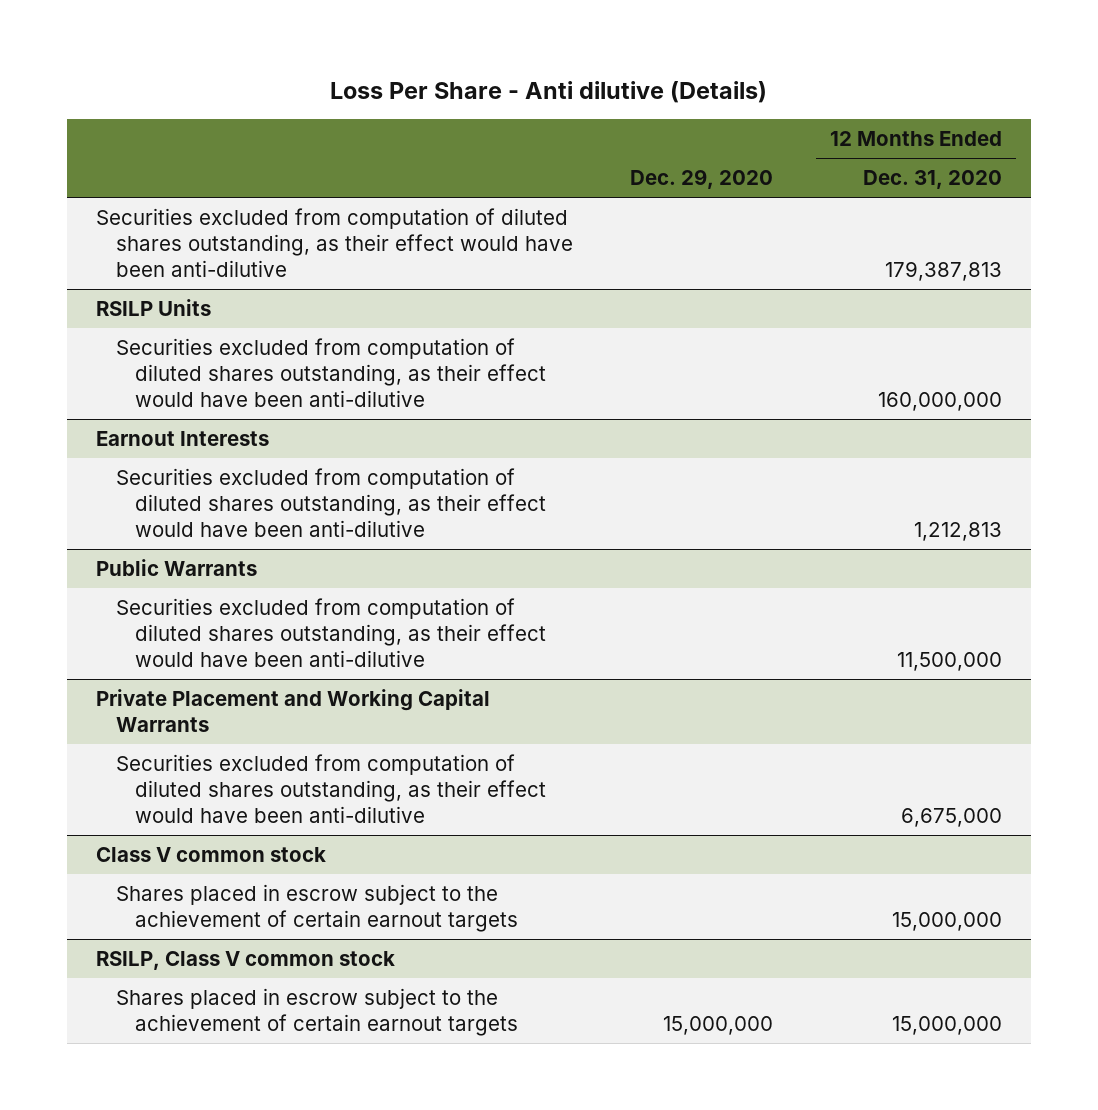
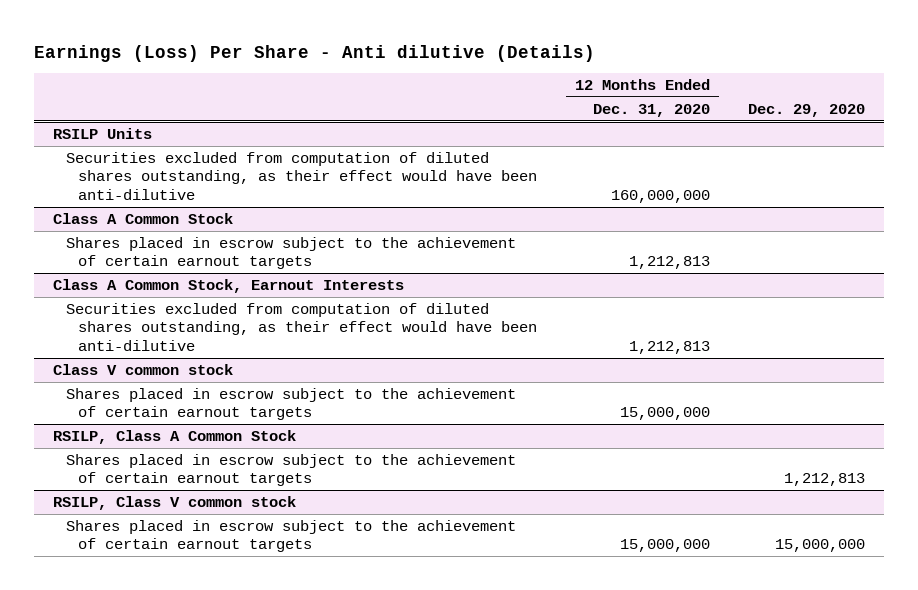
- Loss Per Share - Anti dilutive (Details)
+ Earnings (Loss) Per Share - Anti dilutive (Details)
- | Dec. 29, 2020 | 12 Months Ended Dec. 31, 2020
+ | 12 Months Ended Dec. 31, 2020 | Dec. 29, 2020
- Securities excluded from computation of diluted shares outstanding, as their effect would have been anti-dilutive | | 179,387,813
- Earnout Interests
+ Class A Common Stock
+ Shares placed in escrow subject to the achievement of certain earnout targets | 1,212,813 |
+ Class A Common Stock, Earnout Interests
- Public Warrants
- Securities excluded from computation of diluted shares outstanding, as their effect would have been anti-dilutive | | 11,500,000
- Private Placement and Working Capital Warrants
- Securities excluded from computation of diluted shares outstanding, as their effect would have been anti-dilutive | | 6,675,000
+ RSILP, Class A Common Stock
+ Shares placed in escrow subject to the achievement of certain earnout targets | | 1,212,813

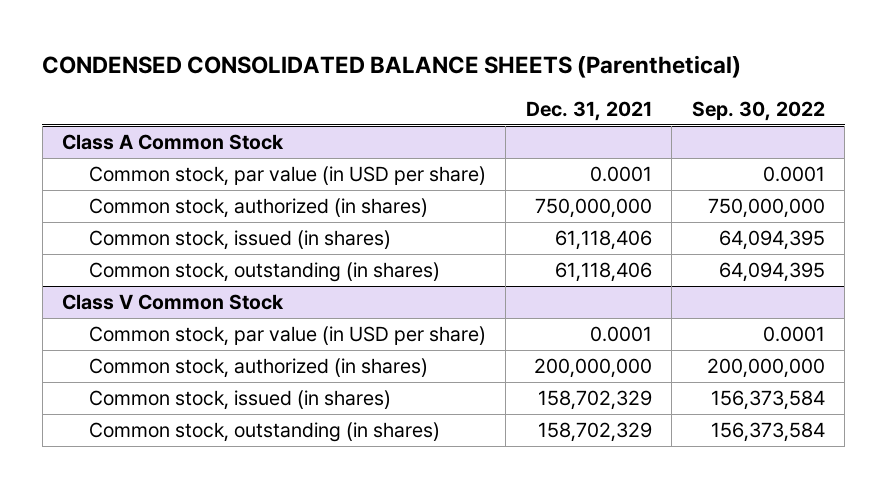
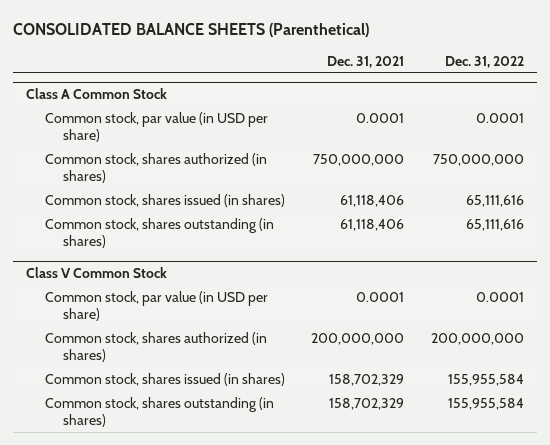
- CONDENSED CONSOLIDATED BALANCE SHEETS (Parenthetical)
+ CONSOLIDATED BALANCE SHEETS (Parenthetical)
- | Dec. 31, 2021 | Sep. 30, 2022
+ | Dec. 31, 2021 | Dec. 31, 2022
@ Class A Common Stock
- Common stock, authorized (in shares) | 750,000,000 | 750,000,000
- Common stock, issued (in shares) | 61,118,406 | 64,094,395
- Common stock, outstanding (in shares) | 61,118,406 | 64,094,395
+ Common stock, shares authorized (in shares) | 750,000,000 | 750,000,000
+ Common stock, shares issued (in shares) | 61,118,406 | 65,111,616
+ Common stock, shares outstanding (in shares) | 61,118,406 | 65,111,616
@ Class V Common Stock
- Common stock, authorized (in shares) | 200,000,000 | 200,000,000
- Common stock, issued (in shares) | 158,702,329 | 156,373,584
- Common stock, outstanding (in shares) | 158,702,329 | 156,373,584
+ Common stock, shares authorized (in shares) | 200,000,000 | 200,000,000
+ Common stock, shares issued (in shares) | 158,702,329 | 155,955,584
+ Common stock, shares outstanding (in shares) | 158,702,329 | 155,955,584

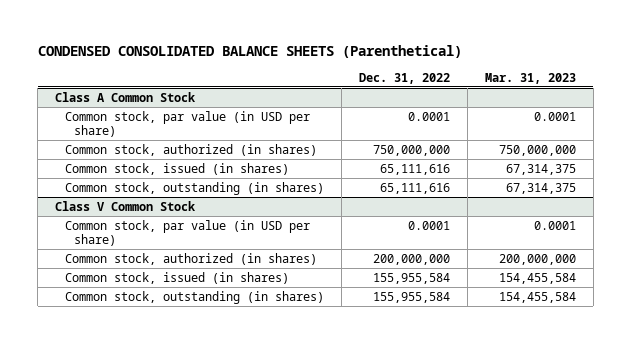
- CONSOLIDATED BALANCE SHEETS (Parenthetical)
+ CONDENSED CONSOLIDATED BALANCE SHEETS (Parenthetical)
- | Dec. 31, 2021 | Dec. 31, 2022
+ | Dec. 31, 2022 | Mar. 31, 2023
@ Class A Common Stock
- Common stock, shares authorized (in shares) | 750,000,000 | 750,000,000
- Common stock, shares issued (in shares) | 61,118,406 | 65,111,616
- Common stock, shares outstanding (in shares) | 61,118,406 | 65,111,616
+ Common stock, authorized (in shares) | 750,000,000 | 750,000,000
+ Common stock, issued (in shares) | 65,111,616 | 67,314,375
+ Common stock, outstanding (in shares) | 65,111,616 | 67,314,375
@ Class V Common Stock
- Common stock, shares authorized (in shares) | 200,000,000 | 200,000,000
- Common stock, shares issued (in shares) | 158,702,329 | 155,955,584
- Common stock, shares outstanding (in shares) | 158,702,329 | 155,955,584
+ Common stock, authorized (in shares) | 200,000,000 | 200,000,000
+ Common stock, issued (in shares) | 155,955,584 | 154,455,584
+ Common stock, outstanding (in shares) | 155,955,584 | 154,455,584

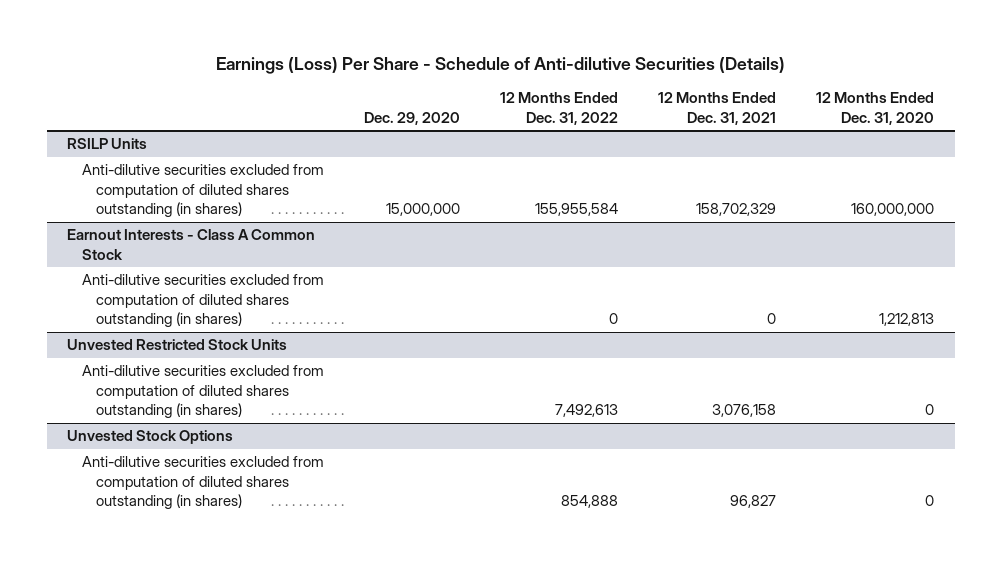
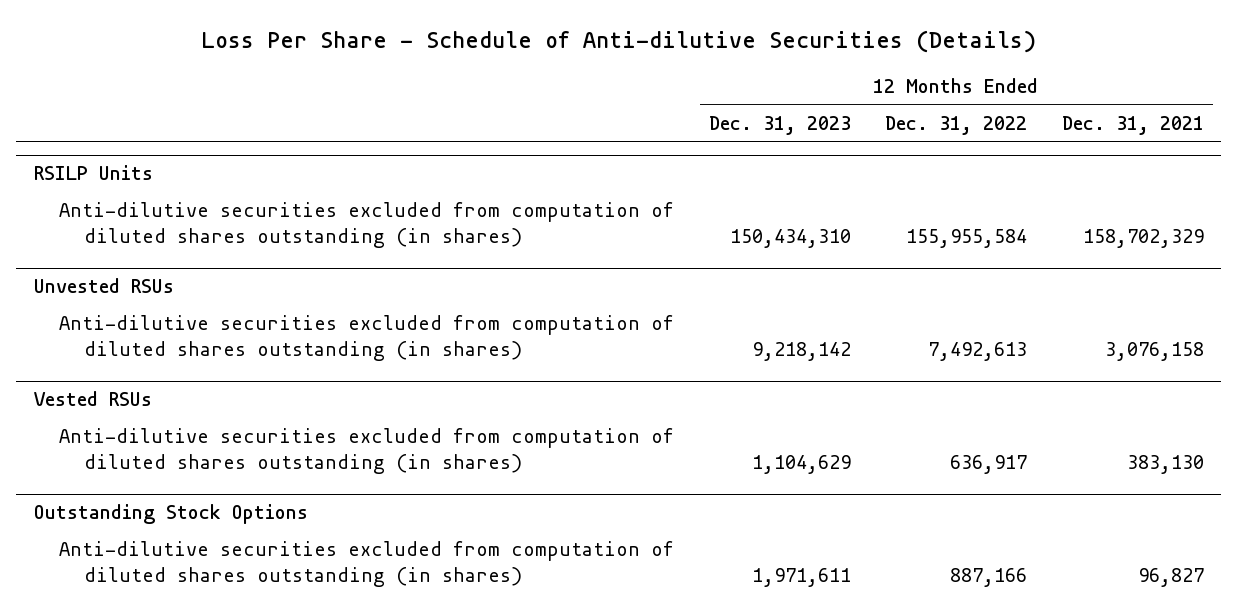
- Earnings (Loss) Per Share - Schedule of Anti-dilutive Securities (Details)
+ Loss Per Share - Schedule of Anti-dilutive Securities (Details)
- | Dec. 29, 2020 | 12 Months Ended Dec. 31, 2022 | 12 Months Ended Dec. 31, 2021 | 12 Months Ended Dec. 31, 2020
+ | 12 Months Ended Dec. 31, 2023 | 12 Months Ended Dec. 31, 2022 | 12 Months Ended Dec. 31, 2021
- Earnout Interests - Class A Common Stock
- Anti-dilutive securities excluded from computation of diluted shares outstanding (in shares) | | 0 | 0 | 1,212,813
- Unvested Restricted Stock Units
+ Unvested RSUs
- Unvested Stock Options
- Anti-dilutive securities excluded from computation of diluted shares outstanding (in shares) | | 854,888 | 96,827 | 0
+ Vested RSUs
+ Anti-dilutive securities excluded from computation of diluted shares outstanding (in shares) | 1,104,629 | 636,917 | 383,130
+ Outstanding Stock Options
+ Anti-dilutive securities excluded from computation of diluted shares outstanding (in shares) | 1,971,611 | 887,166 | 96,827

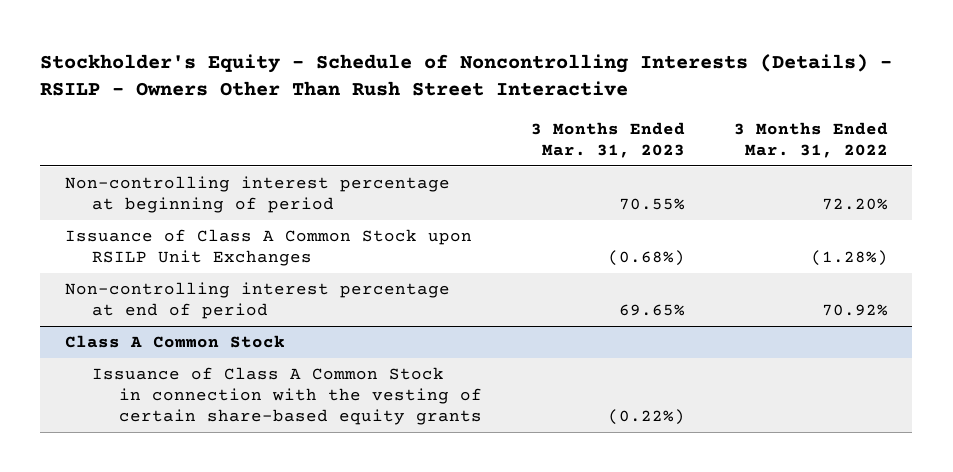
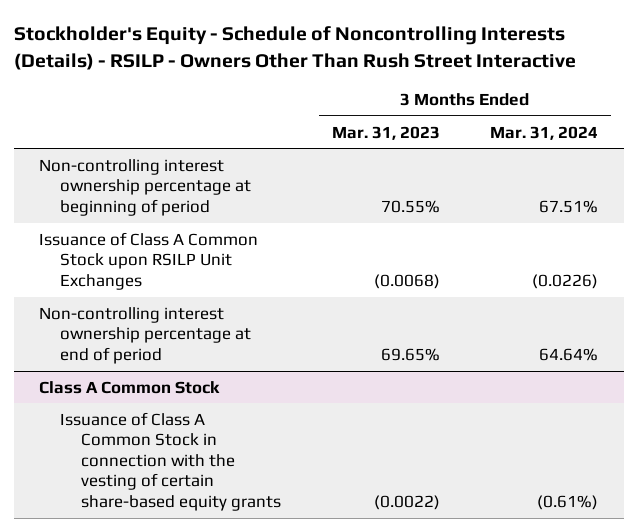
- | 3 Months Ended Mar. 31, 2023 | 3 Months Ended Mar. 31, 2022
+ | 3 Months Ended Mar. 31, 2023 | 3 Months Ended Mar. 31, 2024
- Non-controlling interest percentage at beginning of period | 70.55% | 72.20%
- Issuance of Class A Common Stock upon RSILP Unit Exchanges | (0.68%) | (1.28%)
- Non-controlling interest percentage at end of period | 69.65% | 70.92%
+ Non-controlling interest ownership percentage at beginning of period | 70.55% | 67.51%
+ Issuance of Class A Common Stock upon RSILP Unit Exchanges | (0.0068) | (0.0226)
+ Non-controlling interest ownership percentage at end of period | 69.65% | 64.64%
@ Class A Common Stock
- Issuance of Class A Common Stock in connection with the vesting of certain share-based equity grants | (0.22%) |
+ Issuance of Class A Common Stock in connection with the vesting of certain share-based equity grants | (0.0022) | (0.61%)

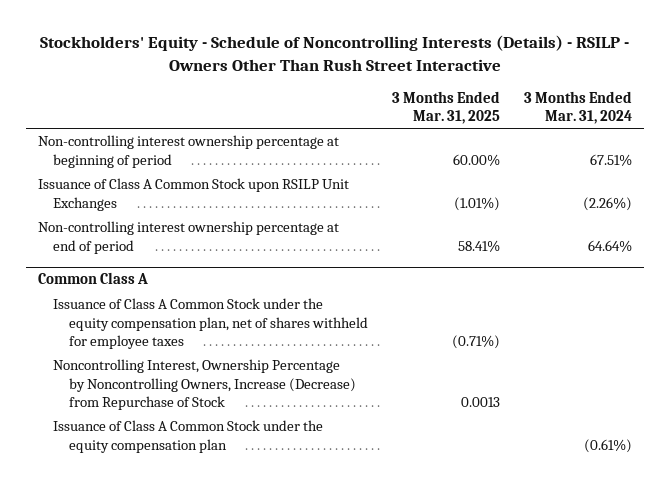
- Stockholder's Equity - Schedule of Noncontrolling Interests (Details) - RSILP - Owners Other Than Rush Street Interactive
+ Stockholders' Equity - Schedule of Noncontrolling Interests (Details) - RSILP - Owners Other Than Rush Street Interactive
- | 3 Months Ended Mar. 31, 2023 | 3 Months Ended Mar. 31, 2024
+ | 3 Months Ended Mar. 31, 2025 | 3 Months Ended Mar. 31, 2024
- Issuance of Class A Common Stock upon RSILP Unit Exchanges | (0.0068) | (0.0226)
+ Issuance of Class A Common Stock upon RSILP Unit Exchanges | (1.01%) | (2.26%)
- Class A Common Stock
- Issuance of Class A Common Stock in connection with the vesting of certain share-based equity grants | (0.0022) | (0.61%)
+ Common Class A
+ Issuance of Class A Common Stock under the equity compensation plan, net of shares withheld for employee taxes | (0.71%) |
+ Noncontrolling Interest, Ownership Percentage by Noncontrolling Owners, Increase (Decrease) from Repurchase of Stock | 0.0013 |
+ Issuance of Class A Common Stock under the equity compensation plan | | (0.61%)

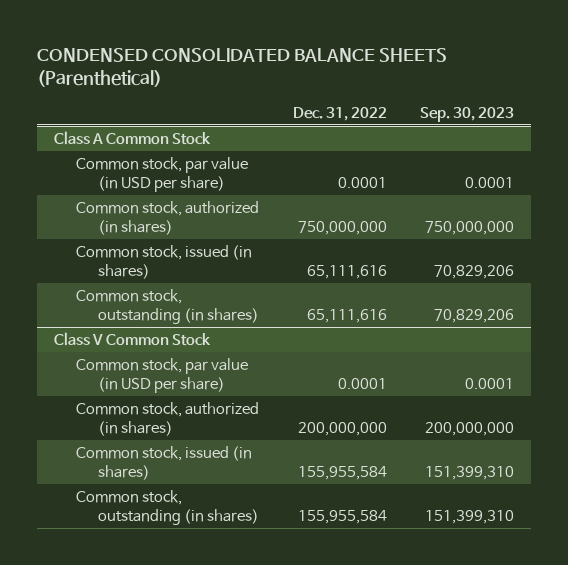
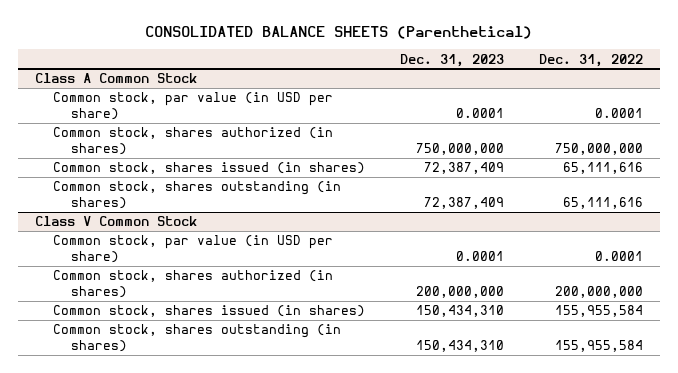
- CONDENSED CONSOLIDATED BALANCE SHEETS (Parenthetical)
+ CONSOLIDATED BALANCE SHEETS (Parenthetical)
- | Dec. 31, 2022 | Sep. 30, 2023
+ | Dec. 31, 2023 | Dec. 31, 2022
@ Class A Common Stock
- Common stock, authorized (in shares) | 750,000,000 | 750,000,000
- Common stock, issued (in shares) | 65,111,616 | 70,829,206
- Common stock, outstanding (in shares) | 65,111,616 | 70,829,206
+ Common stock, shares authorized (in shares) | 750,000,000 | 750,000,000
+ Common stock, shares issued (in shares) | 72,387,409 | 65,111,616
+ Common stock, shares outstanding (in shares) | 72,387,409 | 65,111,616
@ Class V Common Stock
- Common stock, authorized (in shares) | 200,000,000 | 200,000,000
- Common stock, issued (in shares) | 155,955,584 | 151,399,310
- Common stock, outstanding (in shares) | 155,955,584 | 151,399,310
+ Common stock, shares authorized (in shares) | 200,000,000 | 200,000,000
+ Common stock, shares issued (in shares) | 150,434,310 | 155,955,584
+ Common stock, shares outstanding (in shares) | 150,434,310 | 155,955,584

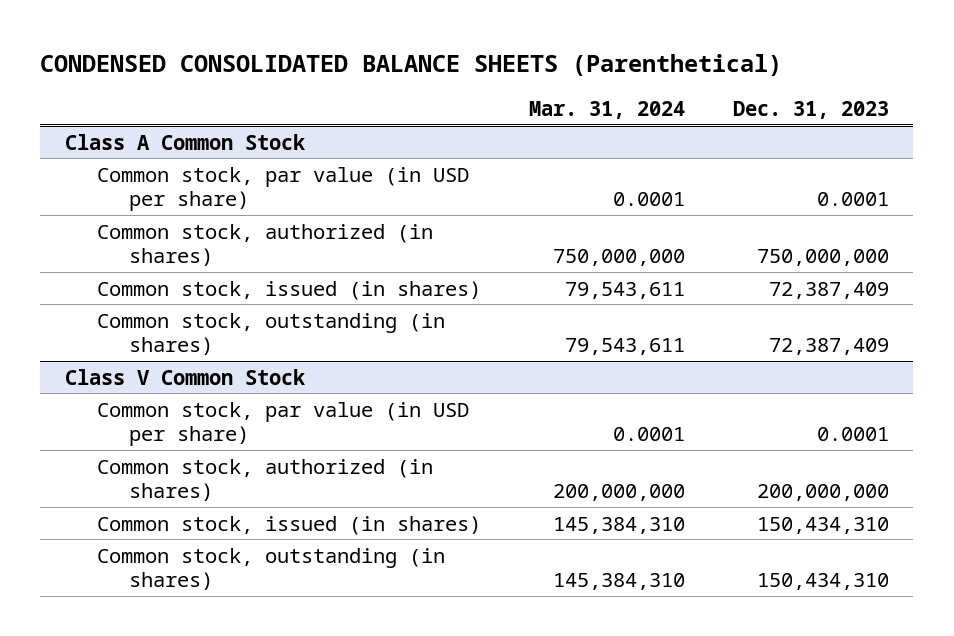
- CONSOLIDATED BALANCE SHEETS (Parenthetical)
+ CONDENSED CONSOLIDATED BALANCE SHEETS (Parenthetical)
- | Dec. 31, 2023 | Dec. 31, 2022
+ | Mar. 31, 2024 | Dec. 31, 2023
@ Class A Common Stock
- Common stock, shares authorized (in shares) | 750,000,000 | 750,000,000
- Common stock, shares issued (in shares) | 72,387,409 | 65,111,616
- Common stock, shares outstanding (in shares) | 72,387,409 | 65,111,616
+ Common stock, authorized (in shares) | 750,000,000 | 750,000,000
+ Common stock, issued (in shares) | 79,543,611 | 72,387,409
+ Common stock, outstanding (in shares) | 79,543,611 | 72,387,409
@ Class V Common Stock
- Common stock, shares authorized (in shares) | 200,000,000 | 200,000,000
- Common stock, shares issued (in shares) | 150,434,310 | 155,955,584
- Common stock, shares outstanding (in shares) | 150,434,310 | 155,955,584
+ Common stock, authorized (in shares) | 200,000,000 | 200,000,000
+ Common stock, issued (in shares) | 145,384,310 | 150,434,310
+ Common stock, outstanding (in shares) | 145,384,310 | 150,434,310

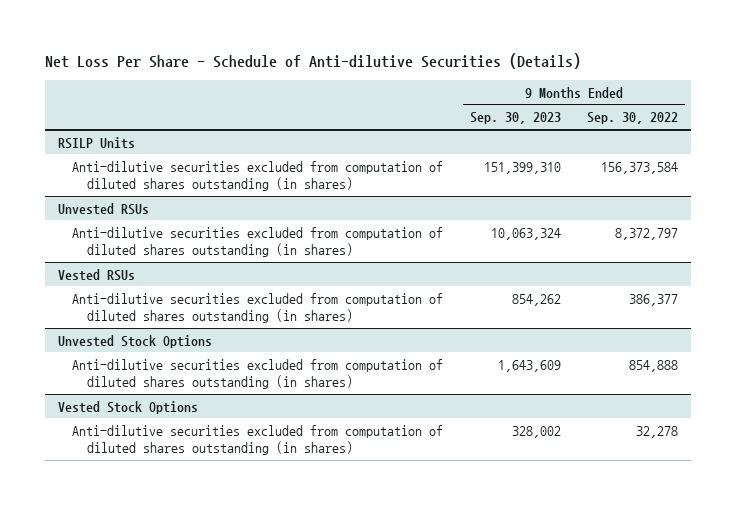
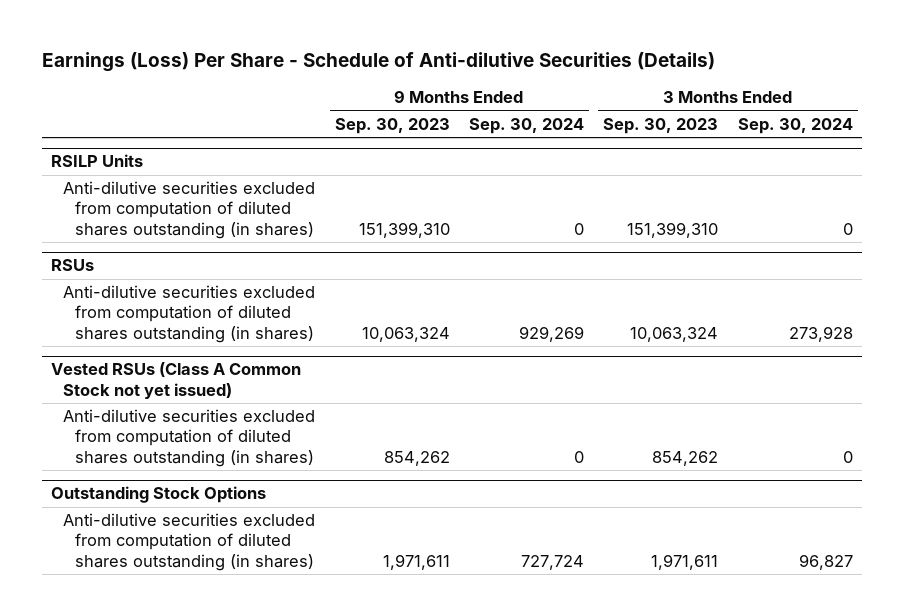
- Net Loss Per Share - Schedule of Anti-dilutive Securities (Details)
+ Earnings (Loss) Per Share - Schedule of Anti-dilutive Securities (Details)
- | 9 Months Ended Sep. 30, 2023 | 9 Months Ended Sep. 30, 2022
+ | 9 Months Ended Sep. 30, 2023 | 9 Months Ended Sep. 30, 2024 | 3 Months Ended Sep. 30, 2023 | 3 Months Ended Sep. 30, 2024
- Unvested RSUs
+ RSUs
- Vested RSUs
+ Vested RSUs (Class A Common Stock not yet issued)
- Unvested Stock Options
- Anti-dilutive securities excluded from computation of diluted shares outstanding (in shares) | 1,643,609 | 854,888
- Vested Stock Options
- Anti-dilutive securities excluded from computation of diluted shares outstanding (in shares) | 328,002 | 32,278
+ Outstanding Stock Options
+ Anti-dilutive securities excluded from computation of diluted shares outstanding (in shares) | 1,971,611 | 727,724 | 1,971,611 | 96,827

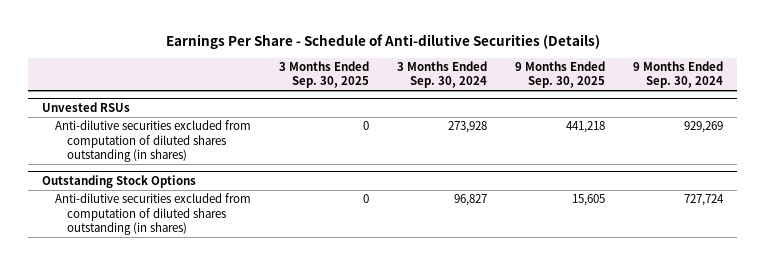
- Earnings (Loss) Per Share - Schedule of Anti-dilutive Securities (Details)
+ Earnings Per Share - Schedule of Anti-dilutive Securities (Details)
- | 9 Months Ended Sep. 30, 2023 | 9 Months Ended Sep. 30, 2024 | 3 Months Ended Sep. 30, 2023 | 3 Months Ended Sep. 30, 2024
+ | 3 Months Ended Sep. 30, 2025 | 3 Months Ended Sep. 30, 2024 | 9 Months Ended Sep. 30, 2025 | 9 Months Ended Sep. 30, 2024
- RSILP Units
- Anti-dilutive securities excluded from computation of diluted shares outstanding (in shares) | 151,399,310 | 0 | 151,399,310 | 0
- RSUs
+ Unvested RSUs
- Vested RSUs (Class A Common Stock not yet issued)
- Anti-dilutive securities excluded from computation of diluted shares outstanding (in shares) | 854,262 | 0 | 854,262 | 0

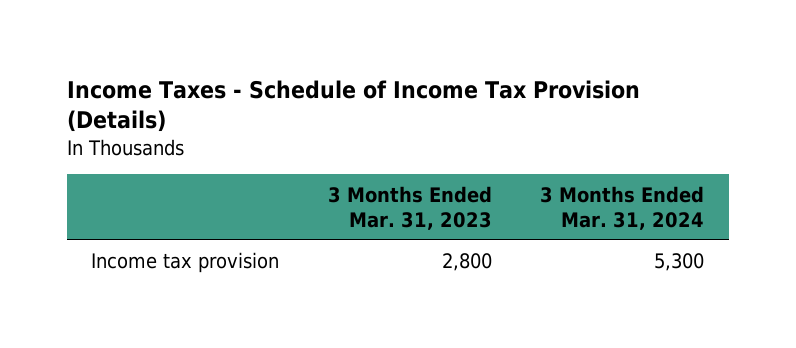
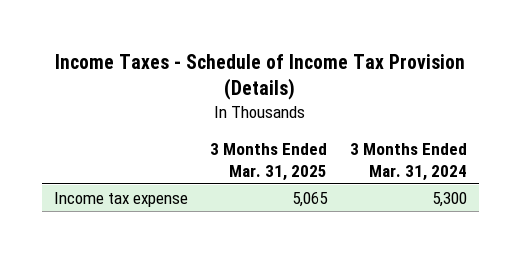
- | 3 Months Ended Mar. 31, 2023 | 3 Months Ended Mar. 31, 2024
+ | 3 Months Ended Mar. 31, 2025 | 3 Months Ended Mar. 31, 2024
- Income tax provision | 2,800 | 5,300
+ Income tax expense | 5,065 | 5,300

